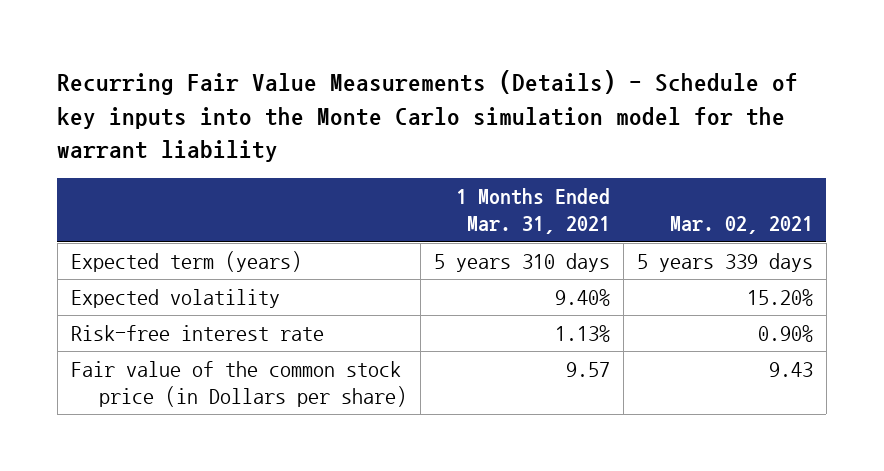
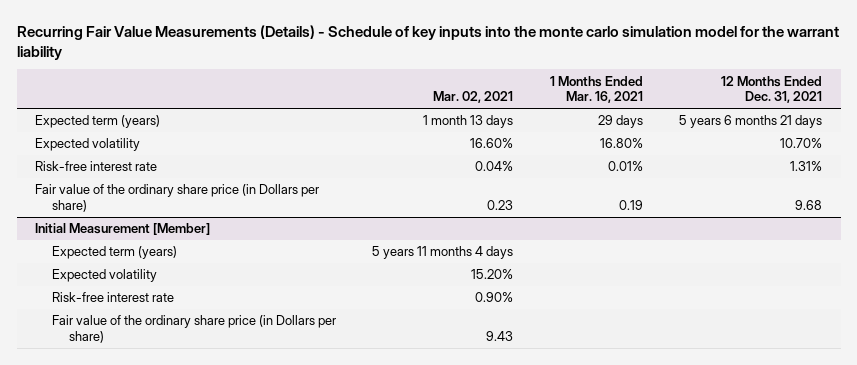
- Recurring Fair Value Measurements (Details) - Schedule of key inputs into the Monte Carlo simulation model for the warrant liability
+ Recurring Fair Value Measurements (Details) - Schedule of key inputs into the monte carlo simulation model for the warrant liability
- | 1 Months Ended Mar. 31, 2021 | Mar. 02, 2021
+ | Mar. 02, 2021 | 1 Months Ended Mar. 16, 2021 | 12 Months Ended Dec. 31, 2021
- Expected term (years) | 5 years 310 days | 5 years 339 days
+ Expected term (years) | 1 month 13 days | 29 days | 5 years 6 months 21 days
+ Expected volatility | 16.60% | 16.80% | 10.70%
+ Risk-free interest rate | 0.04% | 0.01% | 1.31%
+ Fair value of the ordinary share price (in Dollars per share) | 0.23 | 0.19 | 9.68
+ Initial Measurement [Member]
+ Expected term (years) | 5 years 11 months 4 days | |
- Fair value of the common stock price (in Dollars per share) | 9.57 | 9.43
+ Fair value of the ordinary share price (in Dollars per share) | 9.43 | |

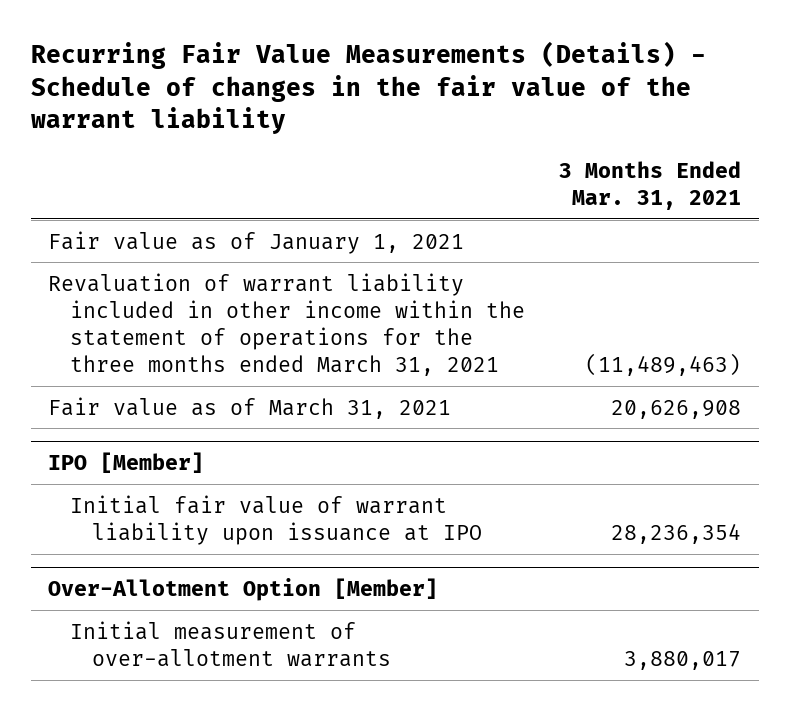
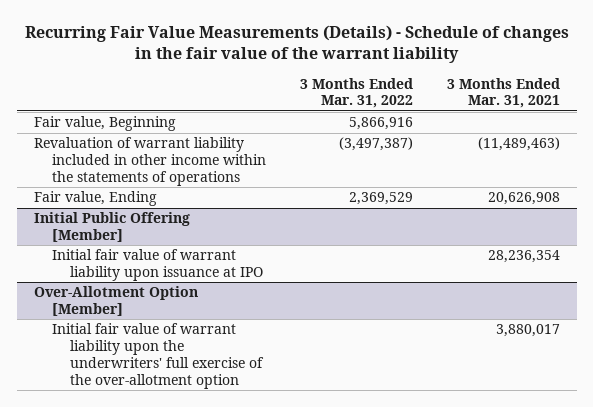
- | 3 Months Ended Mar. 31, 2021
+ | 3 Months Ended Mar. 31, 2022 | 3 Months Ended Mar. 31, 2021
- Fair value as of January 1, 2021
- Revaluation of warrant liability included in other income within the statement of operations for the three months ended March 31, 2021 | (11,489,463)
- Fair value as of March 31, 2021 | 20,626,908
- IPO [Member]
+ Fair value, Beginning | 5,866,916 |
+ Revaluation of warrant liability included in other income within the statements of operations | (3,497,387) | (11,489,463)
+ Fair value, Ending | 2,369,529 | 20,626,908
+ Initial Public Offering [Member]
@ Over-Allotment Option [Member]
- Initial measurement of over-allotment warrants | 3,880,017
+ Initial fair value of warrant liability upon the underwriters' full exercise of the over-allotment option | | 3,880,017

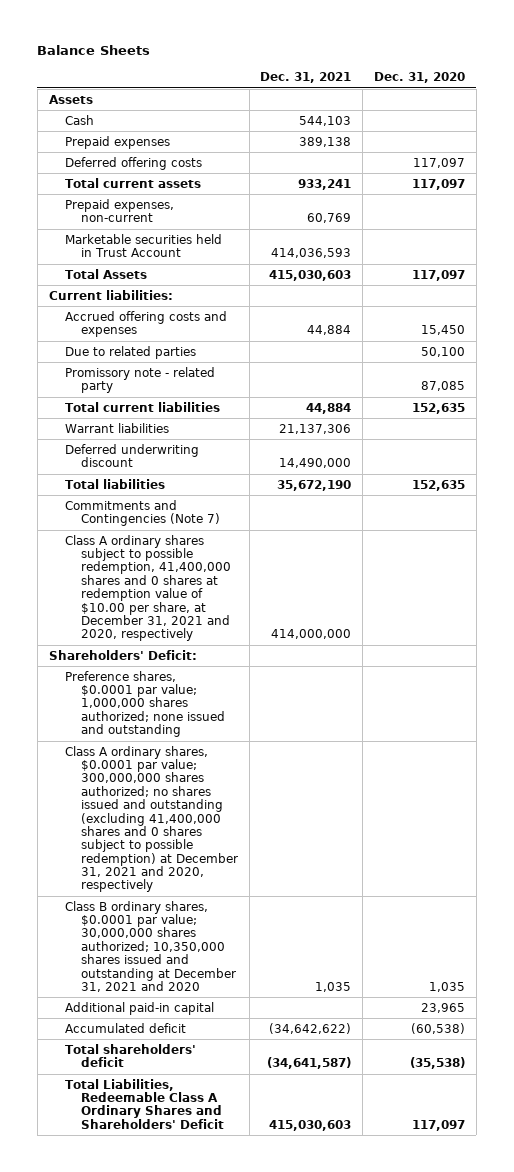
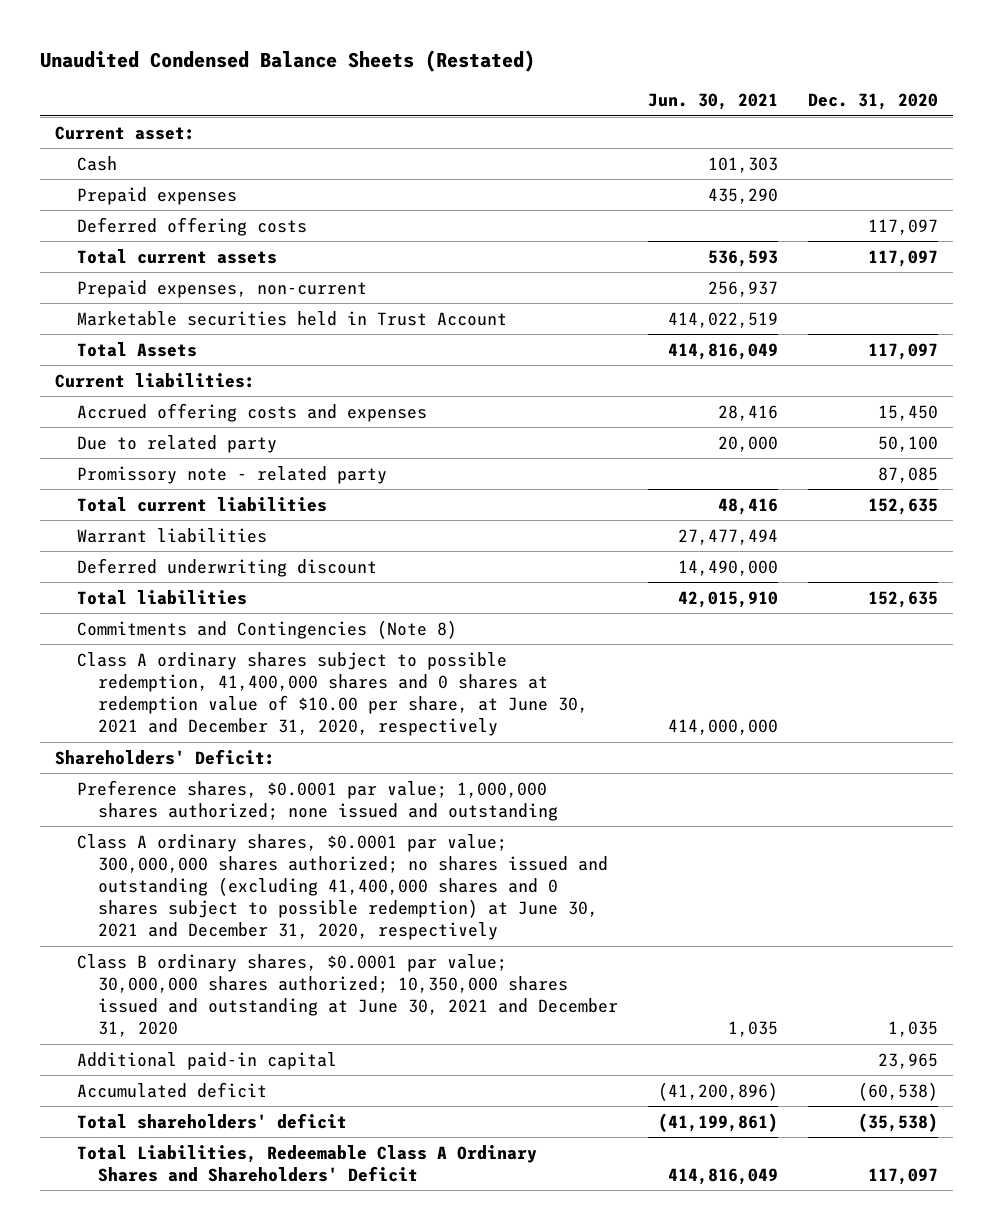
- Balance Sheets
+ Unaudited Condensed Balance Sheets (Restated)
- | Dec. 31, 2021 | Dec. 31, 2020
+ | Jun. 30, 2021 | Dec. 31, 2020
- Assets
+ Current asset:
- Due to related parties | | 50,100
+ Due to related party | 20,000 | 50,100
- Commitments and Contingencies (Note 7)
- Class A ordinary shares subject to possible redemption, 41,400,000 shares and 0 shares at redemption value of $10.00 per share, at December 31, 2021 and 2020, respectively | 414,000,000 |
+ Commitments and Contingencies (Note 8)
+ Class A ordinary shares subject to possible redemption, 41,400,000 shares and 0 shares at redemption value of $10.00 per share, at June 30, 2021 and December 31, 2020, respectively | 414,000,000 |
- Class A ordinary shares, $0.0001 par value; 300,000,000 shares authorized; no shares issued and outstanding (excluding 41,400,000 shares and 0 shares subject to possible redemption) at December 31, 2021 and 2020, respectively
- Class B ordinary shares, $0.0001 par value; 30,000,000 shares authorized; 10,350,000 shares issued and outstanding at December 31, 2021 and 2020 | 1,035 | 1,035
+ Class A ordinary shares, $0.0001 par value; 300,000,000 shares authorized; no shares issued and outstanding (excluding 41,400,000 shares and 0 shares subject to possible redemption) at June 30, 2021 and December 31, 2020, respectively
+ Class B ordinary shares, $0.0001 par value; 30,000,000 shares authorized; 10,350,000 shares issued and outstanding at June 30, 2021 and December 31, 2020 | 1,035 | 1,035

